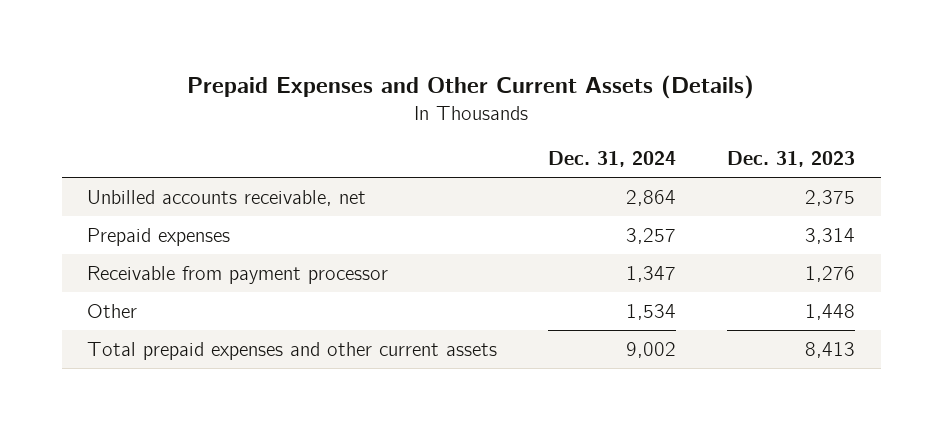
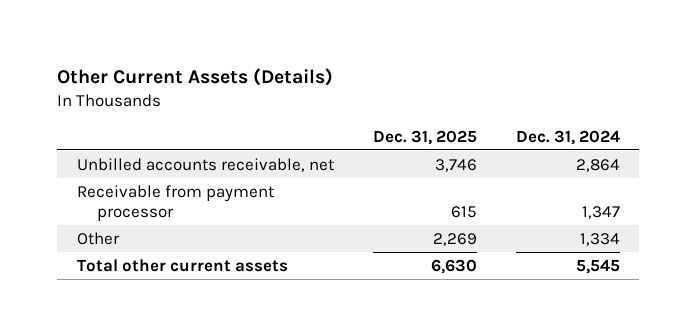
- Prepaid Expenses and Other Current Assets (Details)
+ Other Current Assets (Details)
- | Dec. 31, 2024 | Dec. 31, 2023
+ | Dec. 31, 2025 | Dec. 31, 2024
- Prepaid expenses | 3,257 | 3,314
- Other | 1,534 | 1,448
- Total prepaid expenses and other current assets | 9,002 | 8,413
+ Other | 2,269 | 1,334
+ Total other current assets | 6,630 | 5,545

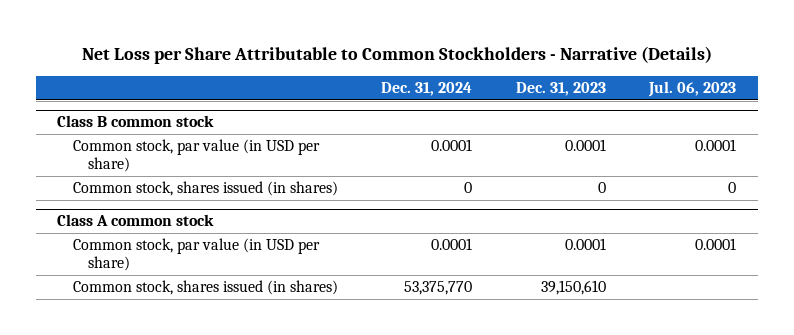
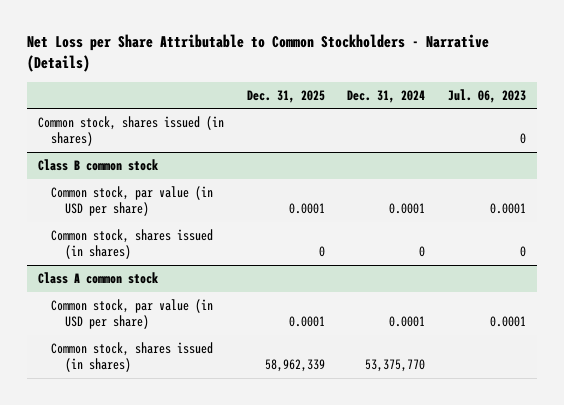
- | Dec. 31, 2024 | Dec. 31, 2023 | Jul. 06, 2023
+ | Dec. 31, 2025 | Dec. 31, 2024 | Jul. 06, 2023
+ Common stock, shares issued (in shares) | | | 0

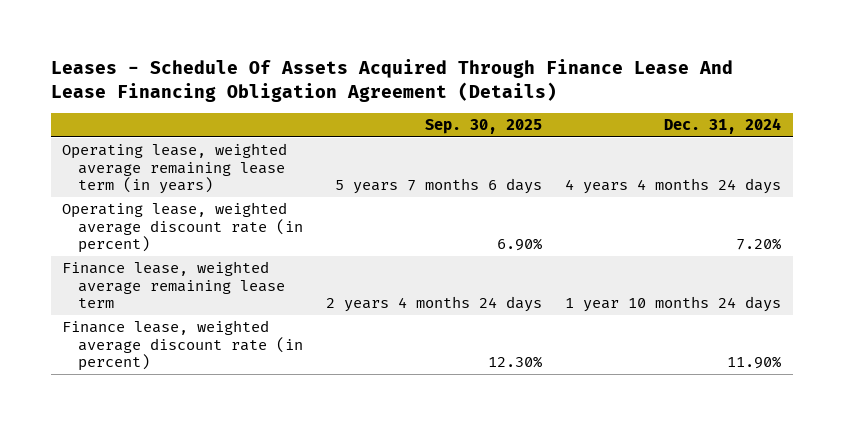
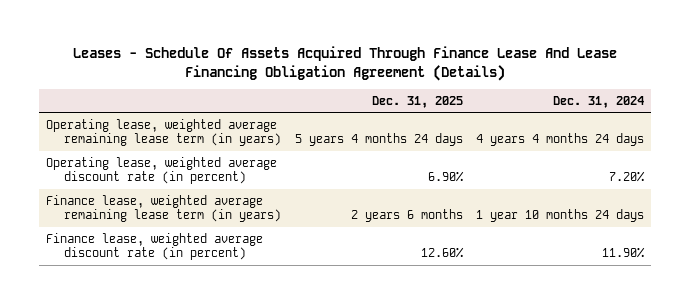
- | Sep. 30, 2025 | Dec. 31, 2024
+ | Dec. 31, 2025 | Dec. 31, 2024
- Finance lease, weighted average remaining lease term | 2 years 4 months 24 days | 1 year 10 months 24 days
+ Finance lease, weighted average remaining lease term (in years) | 2 years 6 months | 1 year 10 months 24 days

